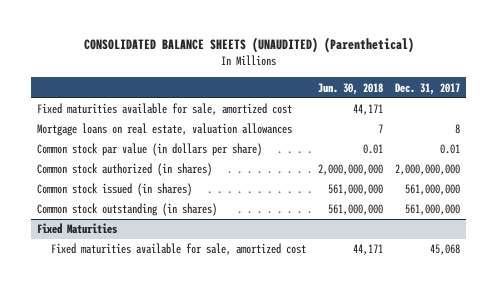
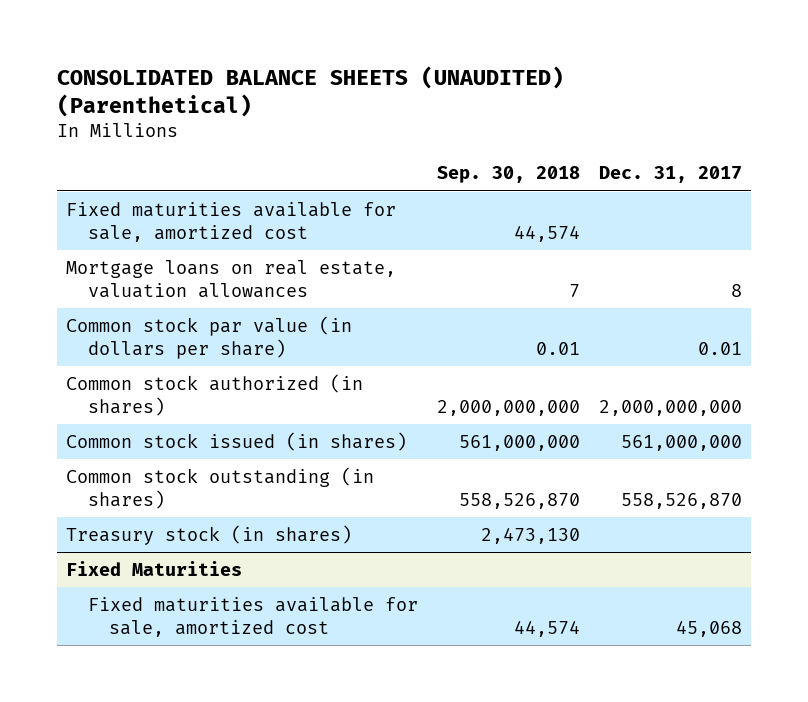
- | Jun. 30, 2018 | Dec. 31, 2017
+ | Sep. 30, 2018 | Dec. 31, 2017
- Common stock outstanding (in shares) | 561,000,000 | 561,000,000
+ Common stock outstanding (in shares) | 558,526,870 | 558,526,870
+ Treasury stock (in shares) | 2,473,130 |

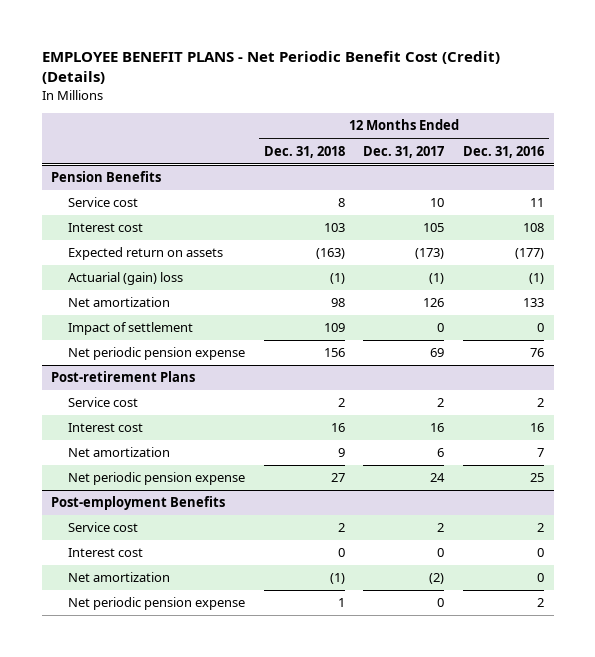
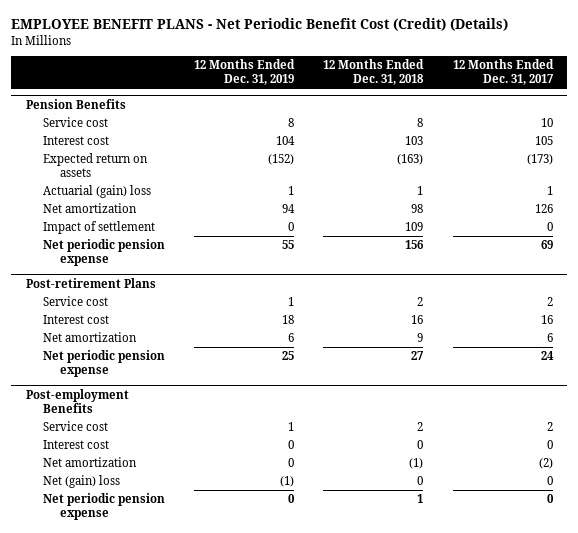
- | 12 Months Ended Dec. 31, 2018 | 12 Months Ended Dec. 31, 2017 | 12 Months Ended Dec. 31, 2016
+ | 12 Months Ended Dec. 31, 2019 | 12 Months Ended Dec. 31, 2018 | 12 Months Ended Dec. 31, 2017
@ Pension Benefits
- Actuarial (gain) loss | (1) | (1) | (1)
+ Actuarial (gain) loss | 1 | 1 | 1
@ Post-employment Benefits
+ Net (gain) loss | (1) | 0 | 0

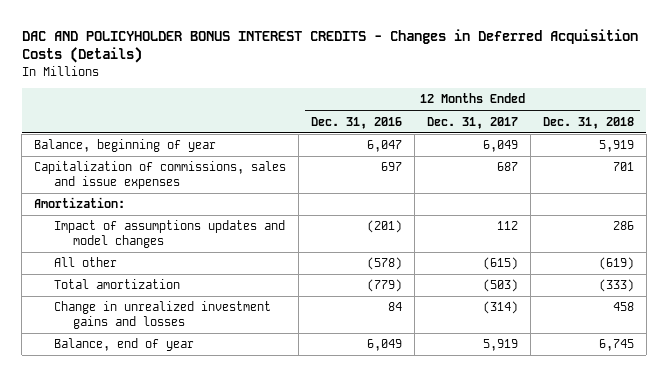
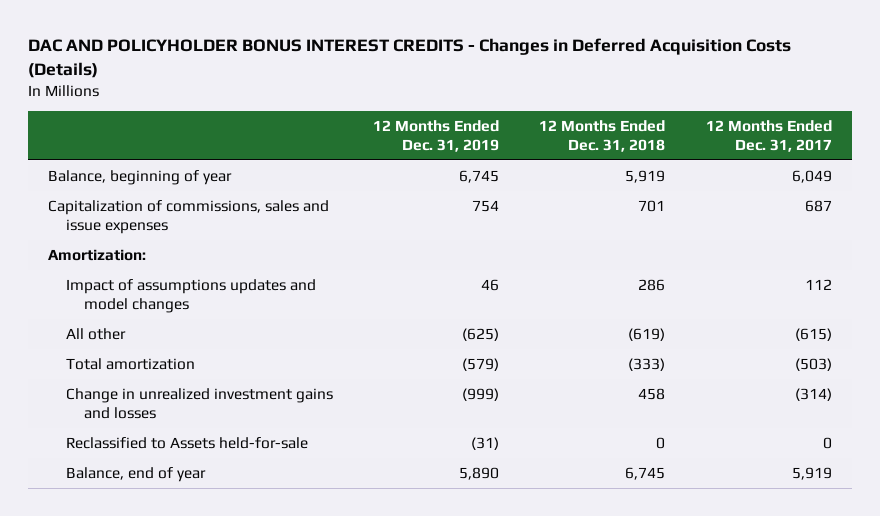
- | 12 Months Ended Dec. 31, 2016 | 12 Months Ended Dec. 31, 2017 | 12 Months Ended Dec. 31, 2018
+ | 12 Months Ended Dec. 31, 2019 | 12 Months Ended Dec. 31, 2018 | 12 Months Ended Dec. 31, 2017
+ Reclassified to Assets held-for-sale | (31) | 0 | 0

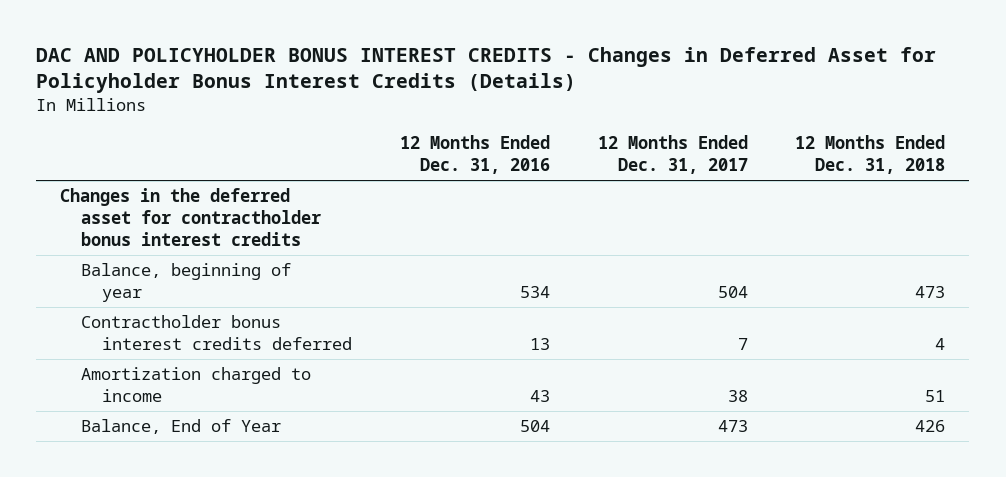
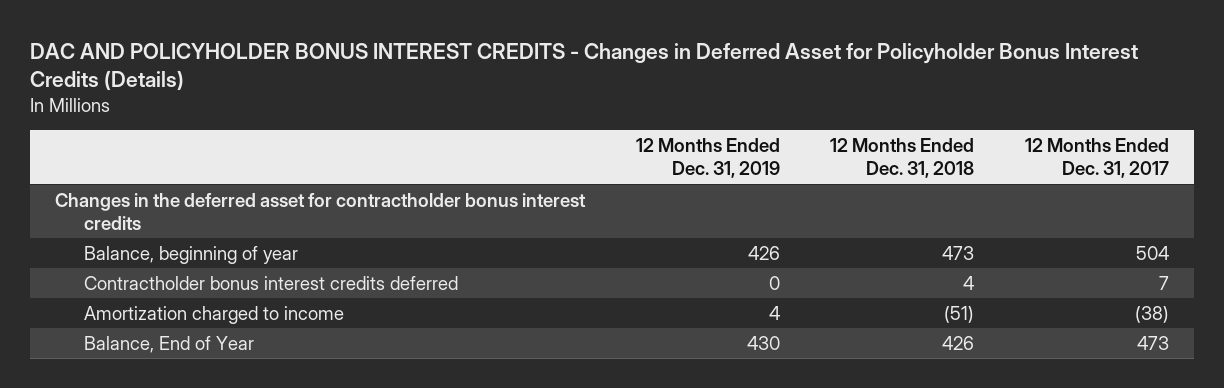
- | 12 Months Ended Dec. 31, 2016 | 12 Months Ended Dec. 31, 2017 | 12 Months Ended Dec. 31, 2018
+ | 12 Months Ended Dec. 31, 2019 | 12 Months Ended Dec. 31, 2018 | 12 Months Ended Dec. 31, 2017
- Amortization charged to income | 43 | 38 | 51
+ Amortization charged to income | 4 | (51) | (38)

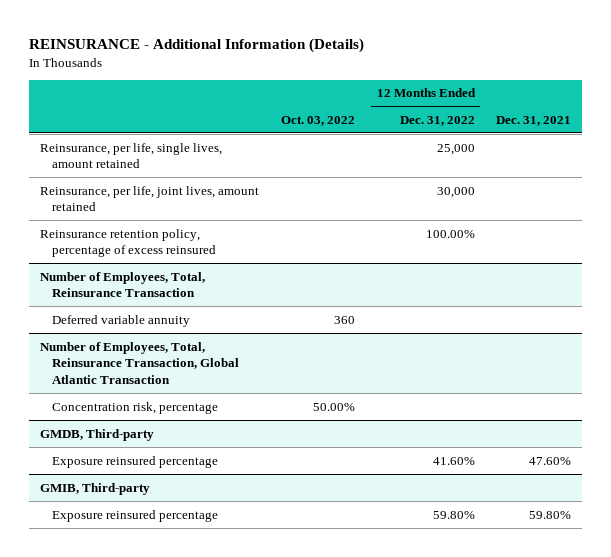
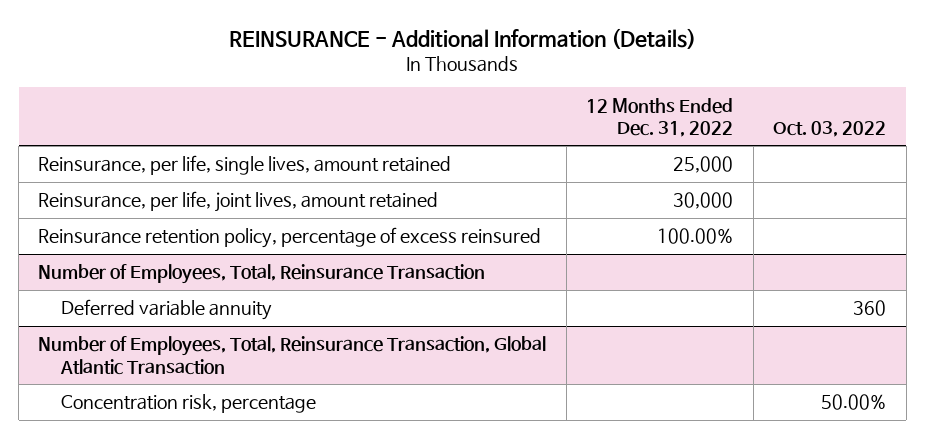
- | Oct. 03, 2022 | 12 Months Ended Dec. 31, 2022 | Dec. 31, 2021
+ | 12 Months Ended Dec. 31, 2022 | Oct. 03, 2022
- GMDB, Third-party
- Exposure reinsured percentage | | 41.60% | 47.60%
- GMIB, Third-party
- Exposure reinsured percentage | | 59.80% | 59.80%

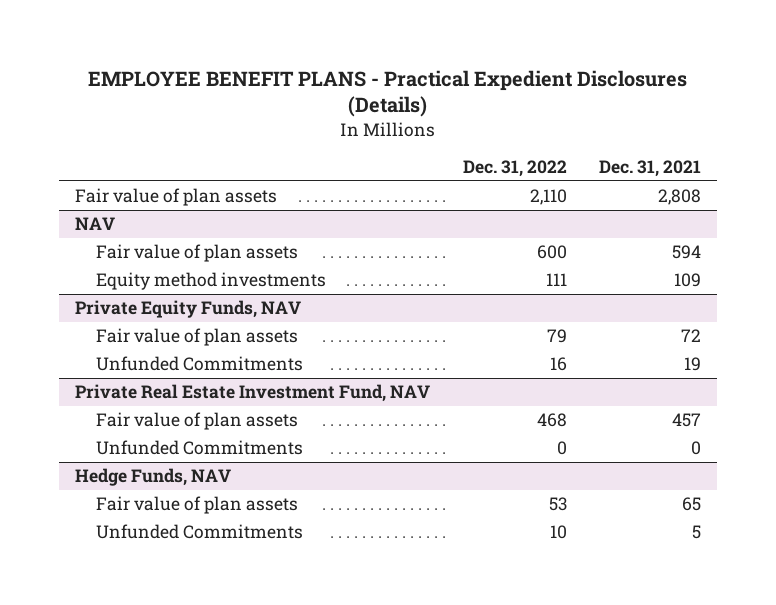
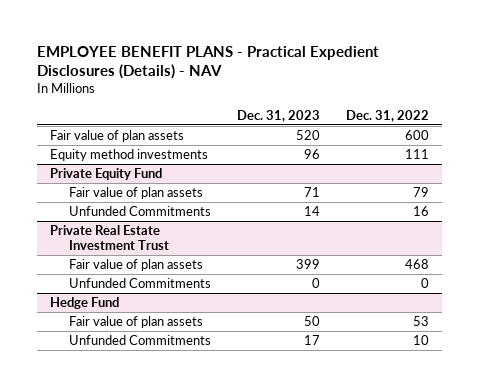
- EMPLOYEE BENEFIT PLANS - Practical Expedient Disclosures (Details)
+ EMPLOYEE BENEFIT PLANS - Practical Expedient Disclosures (Details) - NAV
- | Dec. 31, 2022 | Dec. 31, 2021
+ | Dec. 31, 2023 | Dec. 31, 2022
- Fair value of plan assets | 2,110 | 2,808
- NAV
- Private Equity Funds, NAV
+ Private Equity Fund
- Private Real Estate Investment Fund, NAV
+ Private Real Estate Investment Trust
- Hedge Funds, NAV
+ Hedge Fund

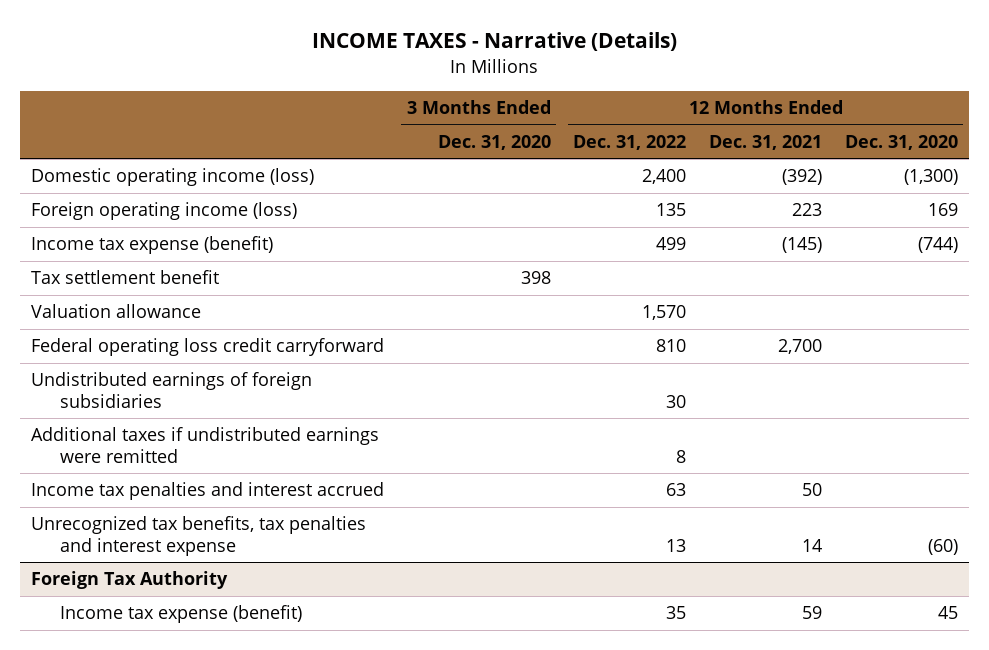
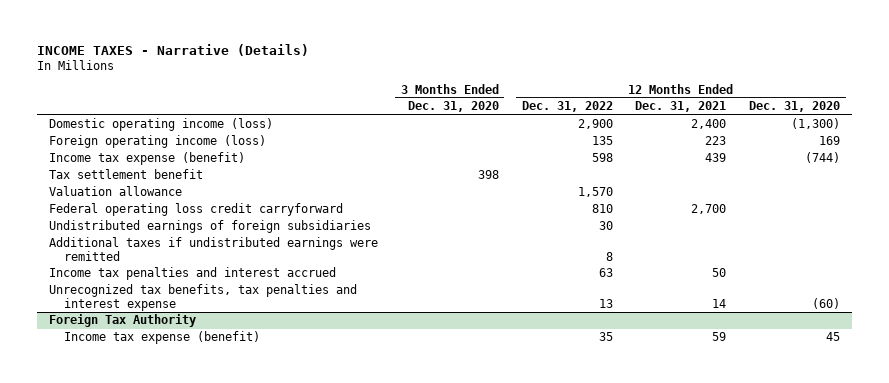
- Domestic operating income (loss) | | 2,400 | (392) | (1,300)
+ Domestic operating income (loss) | | 2,900 | 2,400 | (1,300)
- Income tax expense (benefit) | | 499 | (145) | (744)
+ Income tax expense (benefit) | | 598 | 439 | (744)

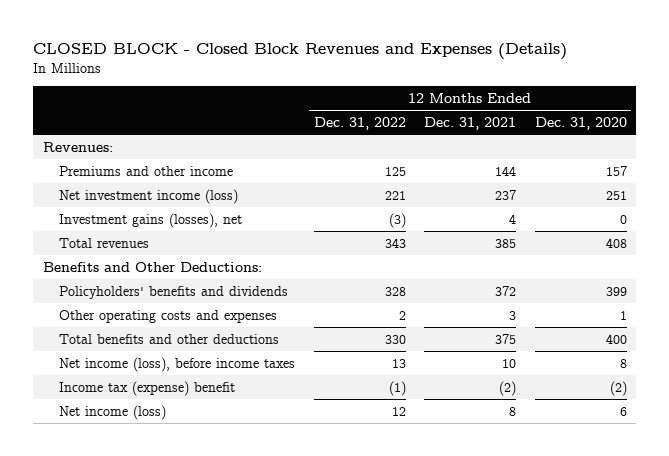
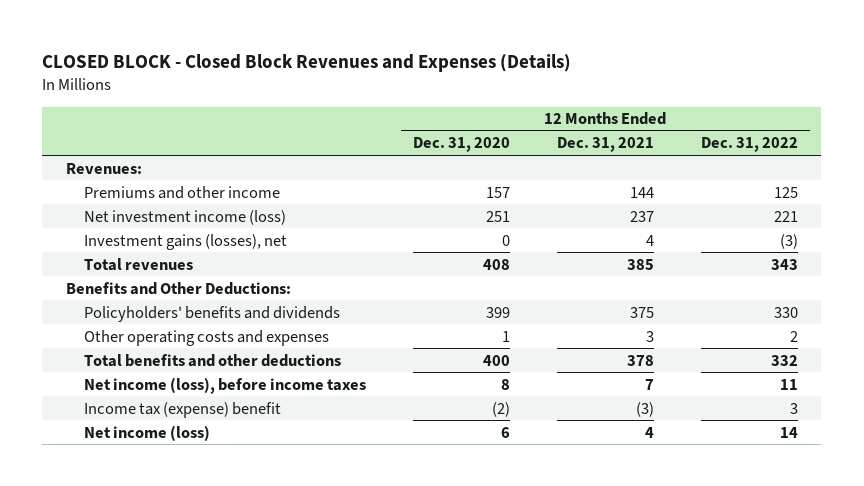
- | 12 Months Ended Dec. 31, 2022 | 12 Months Ended Dec. 31, 2021 | 12 Months Ended Dec. 31, 2020
+ | 12 Months Ended Dec. 31, 2020 | 12 Months Ended Dec. 31, 2021 | 12 Months Ended Dec. 31, 2022
- Policyholders' benefits and dividends | 328 | 372 | 399
+ Policyholders' benefits and dividends | 399 | 375 | 330
- Total benefits and other deductions | 330 | 375 | 400
- Net income (loss), before income taxes | 13 | 10 | 8
- Income tax (expense) benefit | (1) | (2) | (2)
- Net income (loss) | 12 | 8 | 6
+ Total benefits and other deductions | 400 | 378 | 332
+ Net income (loss), before income taxes | 8 | 7 | 11
+ Income tax (expense) benefit | (2) | (3) | 3
+ Net income (loss) | 6 | 4 | 14

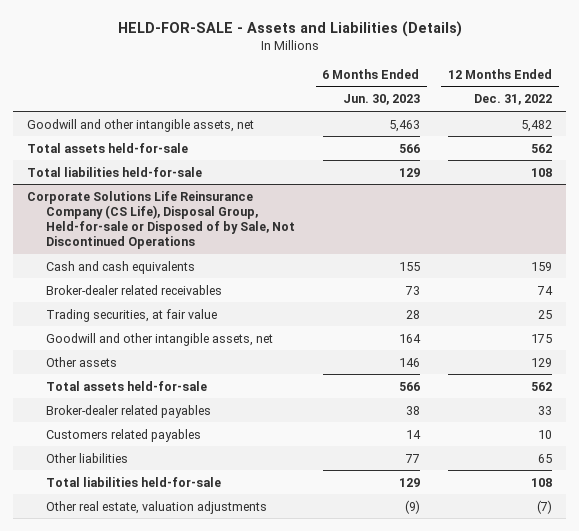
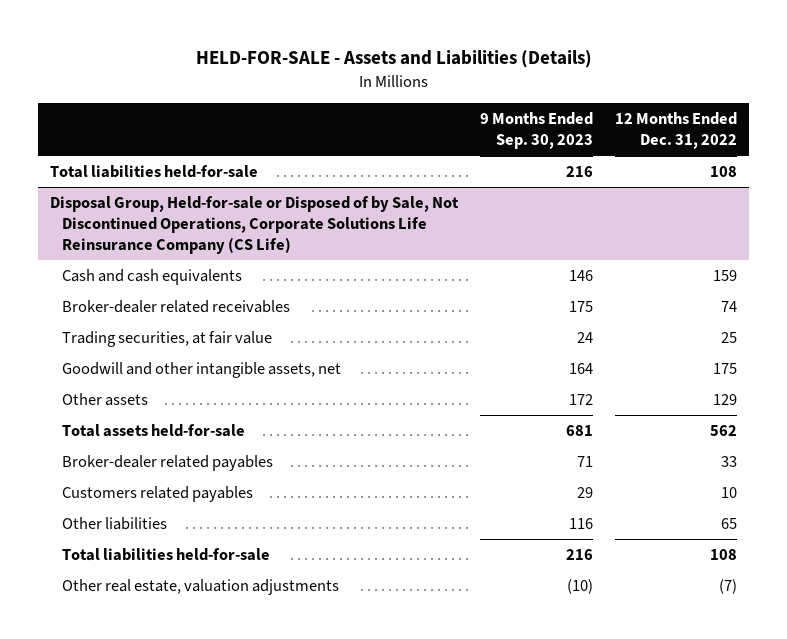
- | 6 Months Ended Jun. 30, 2023 | 12 Months Ended Dec. 31, 2022
+ | 9 Months Ended Sep. 30, 2023 | 12 Months Ended Dec. 31, 2022
- Goodwill and other intangible assets, net | 5,463 | 5,482
- Total assets held-for-sale | 566 | 562
- Corporate Solutions Life Reinsurance Company (CS Life), Disposal Group, Held-for-sale or Disposed of by Sale, Not Discontinued Operations
+ Disposal Group, Held-for-sale or Disposed of by Sale, Not Discontinued Operations, Corporate Solutions Life Reinsurance Company (CS Life)

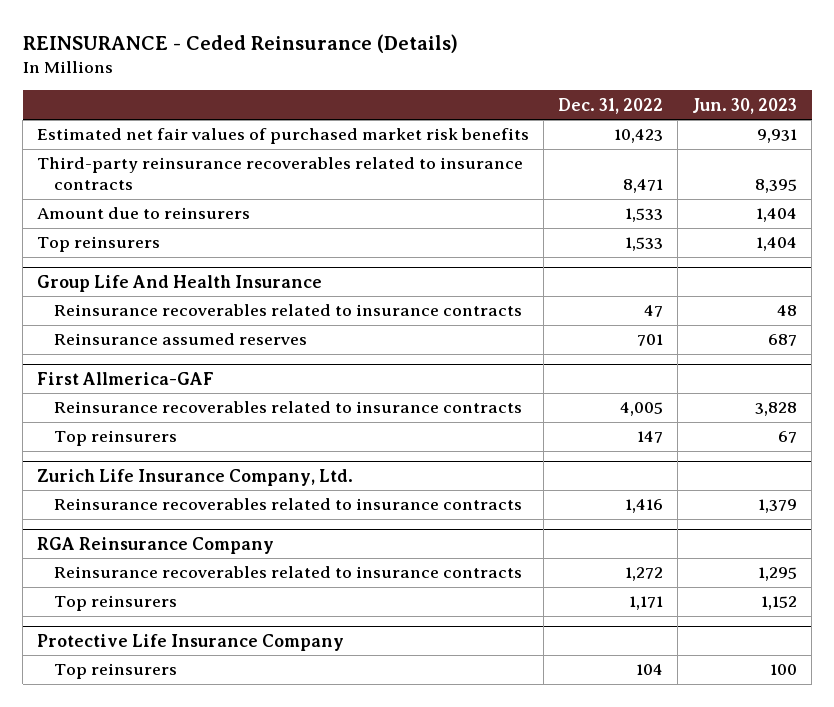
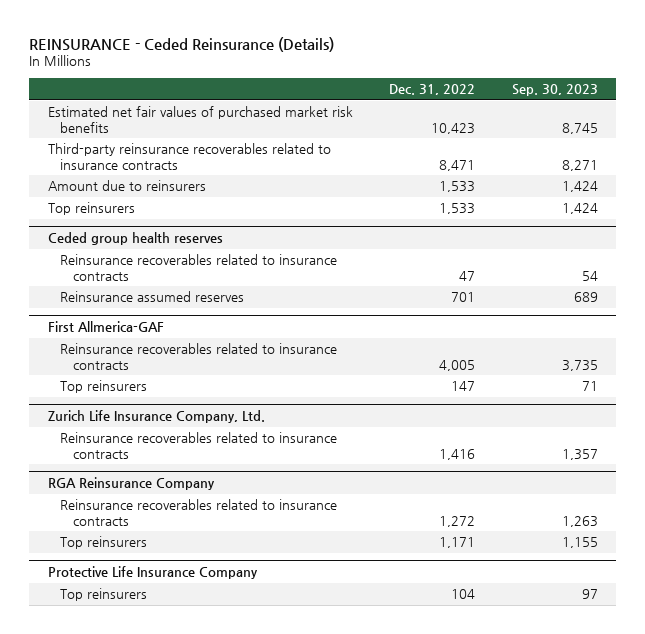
- | Dec. 31, 2022 | Jun. 30, 2023
+ | Dec. 31, 2022 | Sep. 30, 2023
- Group Life And Health Insurance
+ Ceded group health reserves

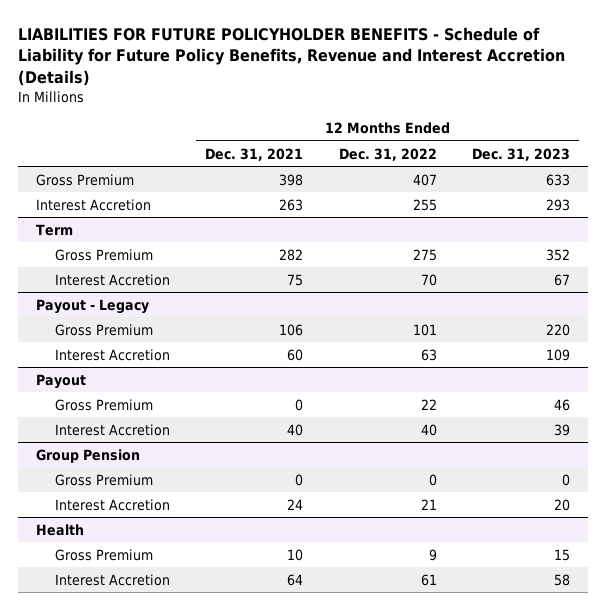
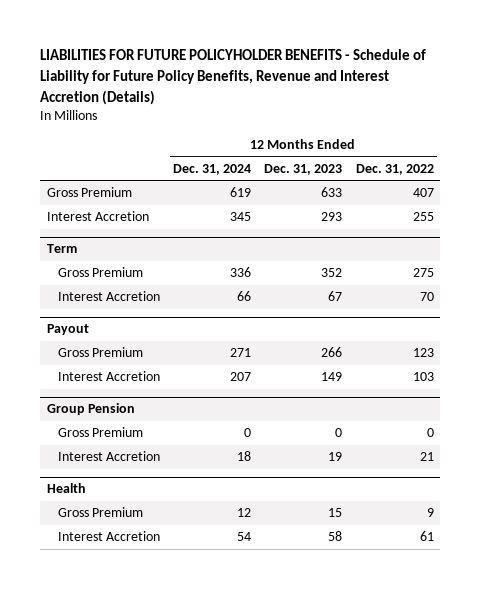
- | 12 Months Ended Dec. 31, 2021 | 12 Months Ended Dec. 31, 2022 | 12 Months Ended Dec. 31, 2023
+ | 12 Months Ended Dec. 31, 2024 | 12 Months Ended Dec. 31, 2023 | 12 Months Ended Dec. 31, 2022
- Payout - Legacy
- Gross Premium | 106 | 101 | 220
- Interest Accretion | 60 | 63 | 109
@ Payout
- Gross Premium | 0 | 22 | 46
- Interest Accretion | 40 | 40 | 39
+ Gross Premium | 271 | 266 | 123
+ Interest Accretion | 207 | 149 | 103
@ Group Pension
- Interest Accretion | 24 | 21 | 20
+ Interest Accretion | 18 | 19 | 21

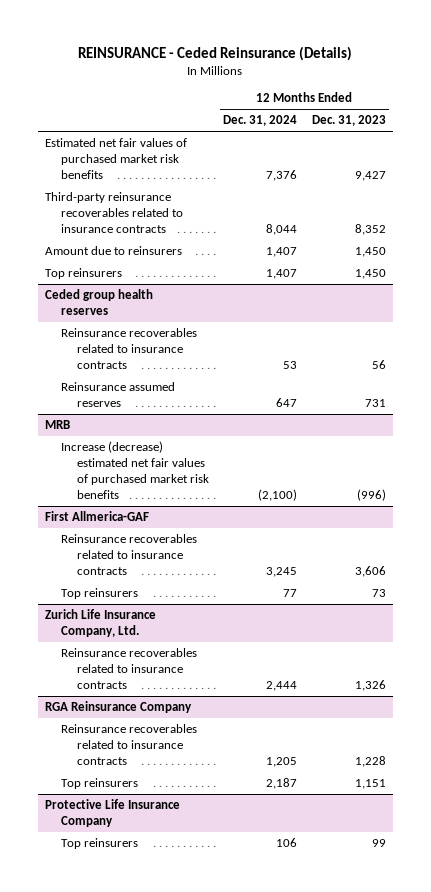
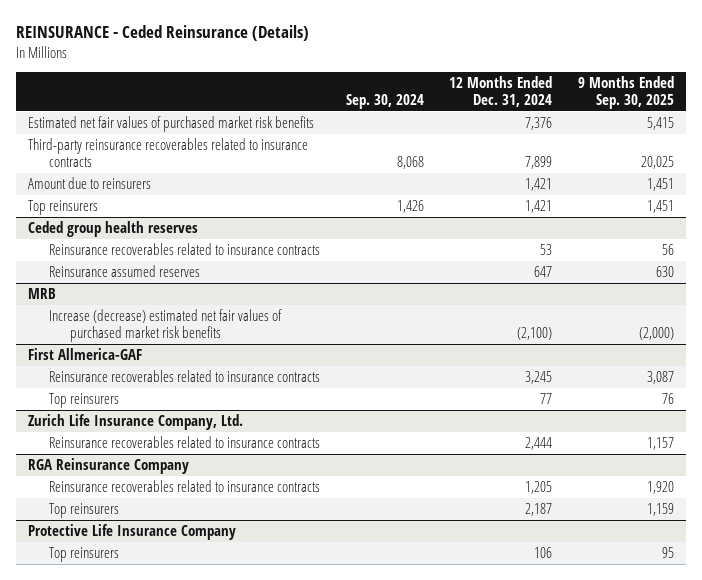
- | 12 Months Ended Dec. 31, 2024 | 12 Months Ended Dec. 31, 2023
+ | Sep. 30, 2024 | 12 Months Ended Dec. 31, 2024 | 9 Months Ended Sep. 30, 2025
- Third-party reinsurance recoverables related to insurance contracts | 8,044 | 8,352
- Amount due to reinsurers | 1,407 | 1,450
- Top reinsurers | 1,407 | 1,450
+ Third-party reinsurance recoverables related to insurance contracts | 8,068 | 7,899 | 20,025
+ Amount due to reinsurers | | 1,421 | 1,451
+ Top reinsurers | 1,426 | 1,421 | 1,451

